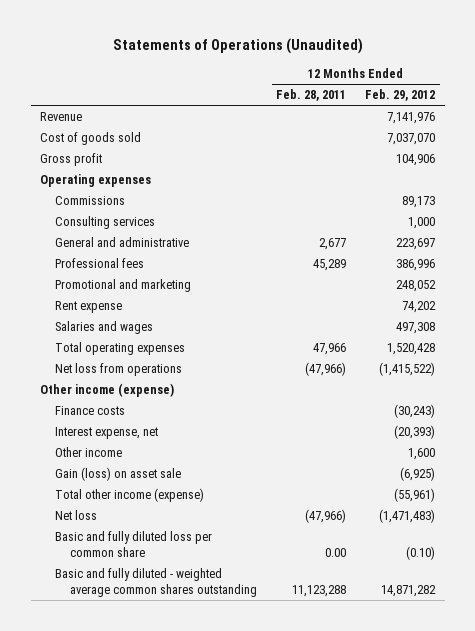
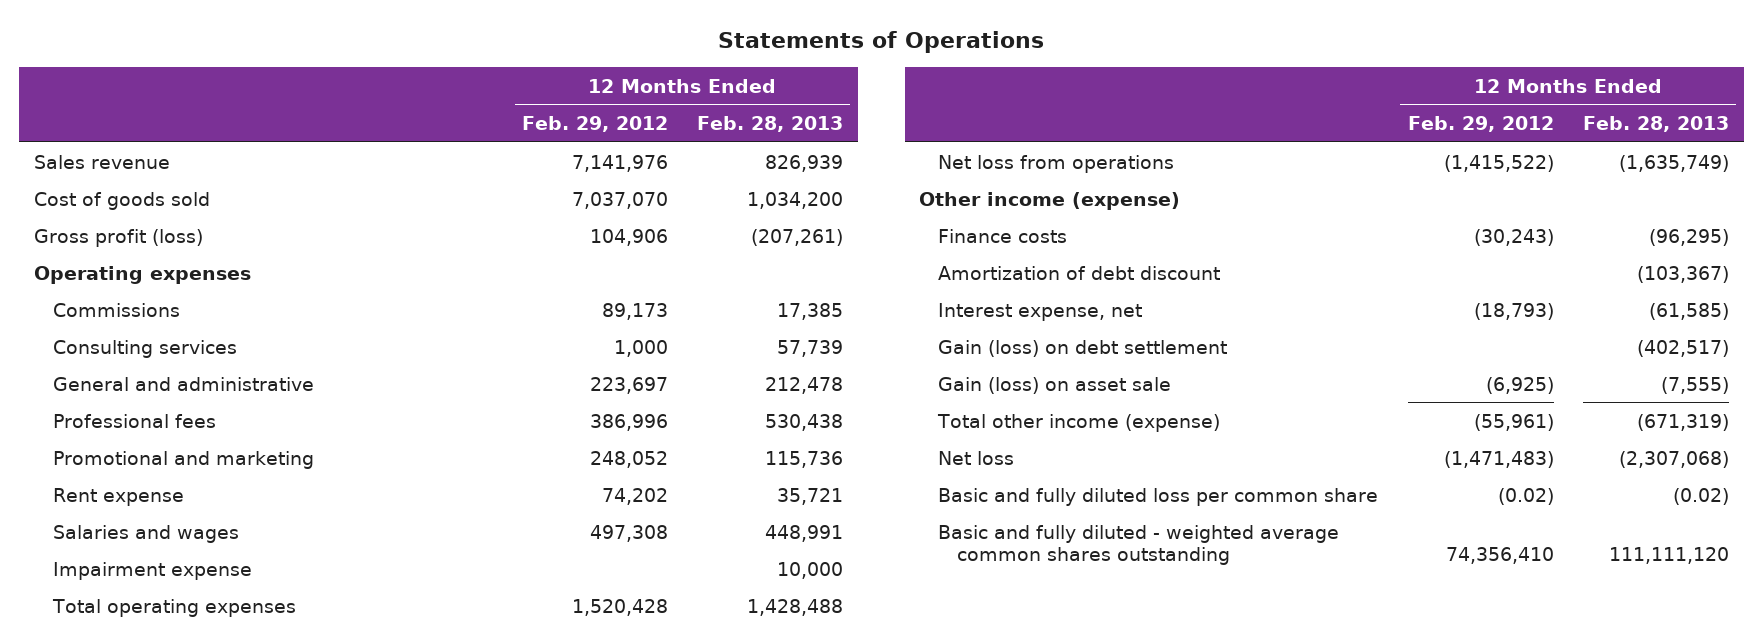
- Statements of Operations (Unaudited)
+ Statements of Operations
- | 12 Months Ended Feb. 28, 2011 | 12 Months Ended Feb. 29, 2012
+ | 12 Months Ended Feb. 29, 2012 | 12 Months Ended Feb. 28, 2013
- Revenue | | 7,141,976
+ Sales revenue | 7,141,976 | 826,939
- Gross profit | | 104,906
+ Gross profit (loss) | 104,906 | (207,261)
+ Impairment expense | | 10,000
- Interest expense, net | | (20,393)
- Other income | | 1,600
+ Amortization of debt discount | | (103,367)
+ Interest expense, net | (18,793) | (61,585)
+ Gain (loss) on debt settlement | | (402,517)
- Basic and fully diluted loss per common share | 0.00 | (0.10)
- Basic and fully diluted - weighted average common shares outstanding | 11,123,288 | 14,871,282
+ Basic and fully diluted loss per common share | (0.02) | (0.02)
+ Basic and fully diluted - weighted average common shares outstanding | 74,356,410 | 111,111,120

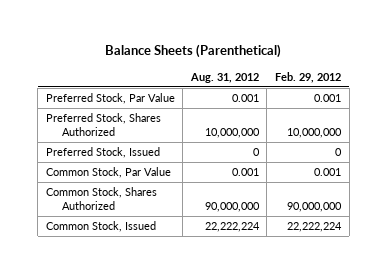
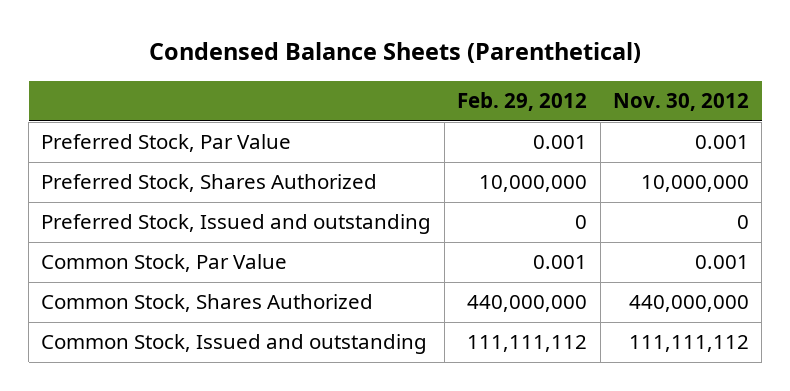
- Balance Sheets (Parenthetical)
+ Condensed Balance Sheets (Parenthetical)
- | Aug. 31, 2012 | Feb. 29, 2012
+ | Feb. 29, 2012 | Nov. 30, 2012
- Preferred Stock, Issued | 0 | 0
+ Preferred Stock, Issued and outstanding | 0 | 0
- Common Stock, Shares Authorized | 90,000,000 | 90,000,000
- Common Stock, Issued | 22,222,224 | 22,222,224
+ Common Stock, Shares Authorized | 440,000,000 | 440,000,000
+ Common Stock, Issued and outstanding | 111,111,112 | 111,111,112

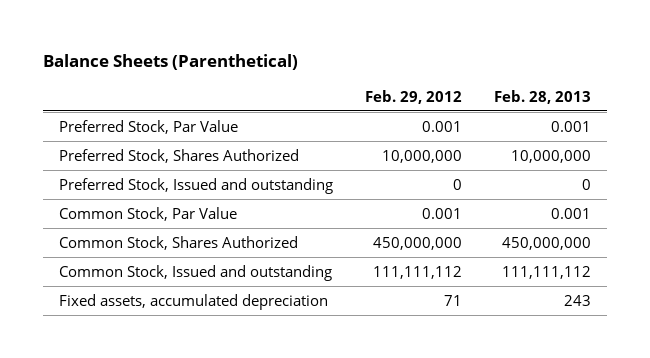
- Condensed Balance Sheets (Parenthetical)
+ Balance Sheets (Parenthetical)
- | Feb. 29, 2012 | Nov. 30, 2012
+ | Feb. 29, 2012 | Feb. 28, 2013
- Common Stock, Shares Authorized | 440,000,000 | 440,000,000
+ Common Stock, Shares Authorized | 450,000,000 | 450,000,000
+ Fixed assets, accumulated depreciation | 71 | 243

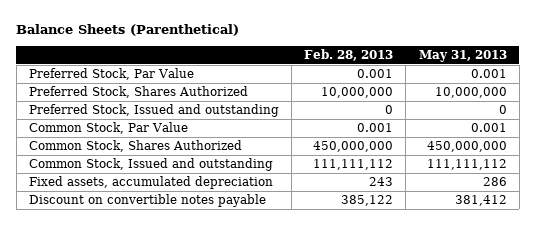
- | Feb. 29, 2012 | Feb. 28, 2013
+ | Feb. 28, 2013 | May 31, 2013
+ Discount on convertible notes payable | 385,122 | 381,412

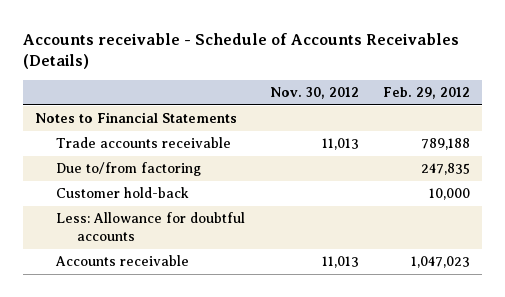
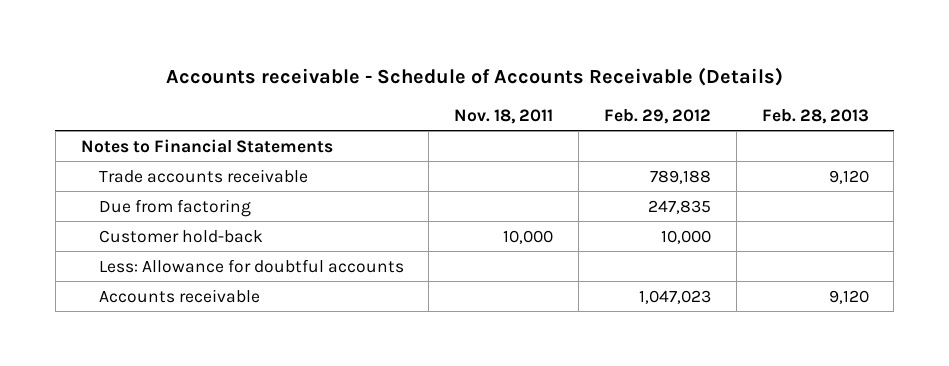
- Accounts receivable - Schedule of Accounts Receivables (Details)
+ Accounts receivable - Schedule of Accounts Receivable (Details)
- | Nov. 30, 2012 | Feb. 29, 2012
+ | Nov. 18, 2011 | Feb. 29, 2012 | Feb. 28, 2013
- Due to/from factoring | | 247,835
+ Due from factoring | | 247,835 |

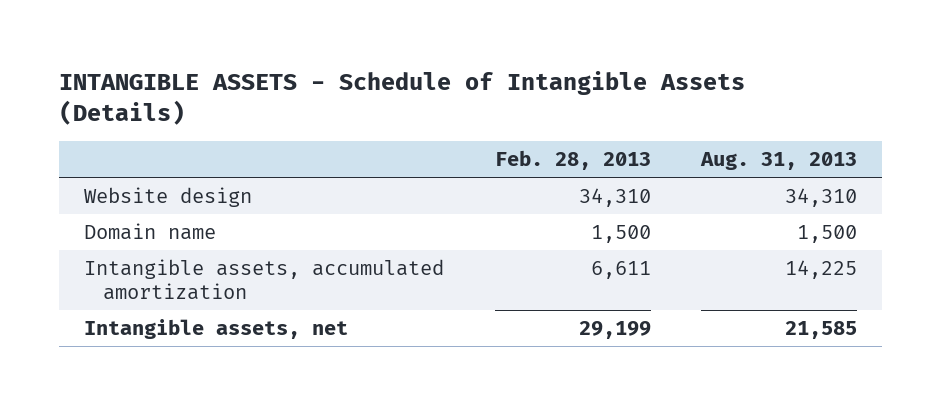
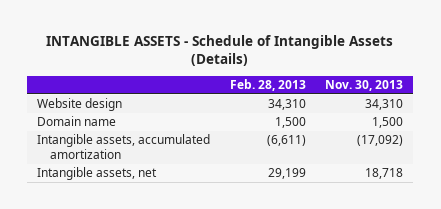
- | Feb. 28, 2013 | Aug. 31, 2013
+ | Feb. 28, 2013 | Nov. 30, 2013
- Intangible assets, accumulated amortization | 6,611 | 14,225
+ Intangible assets, accumulated amortization | (6,611) | (17,092)

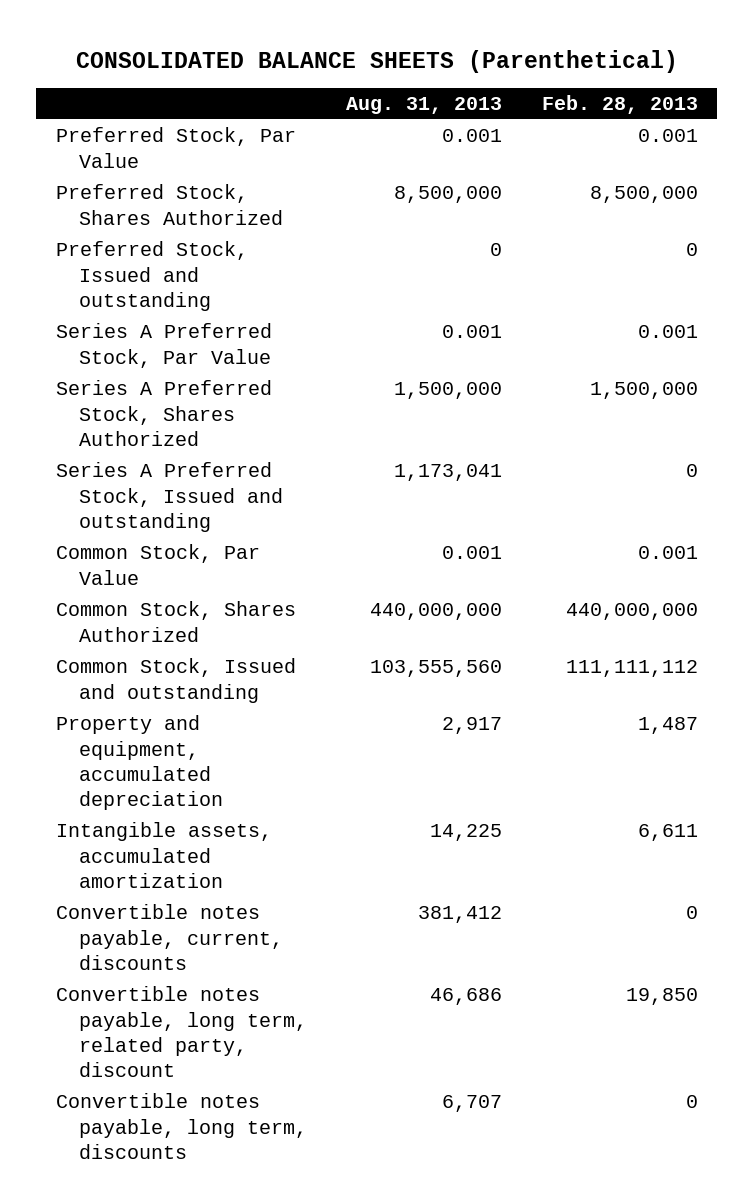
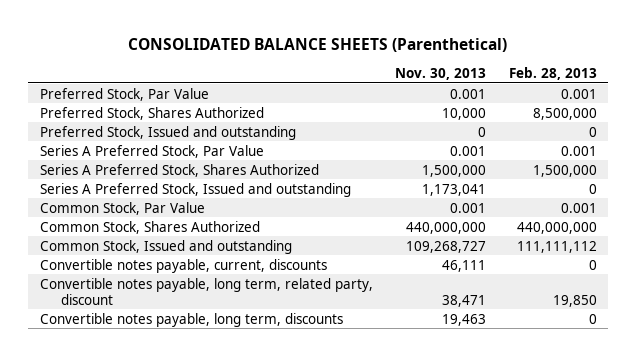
- | Aug. 31, 2013 | Feb. 28, 2013
+ | Nov. 30, 2013 | Feb. 28, 2013
- Property and equipment, accumulated depreciation | 2,917 | 1,487
- Intangible assets, accumulated amortization | 14,225 | 6,611

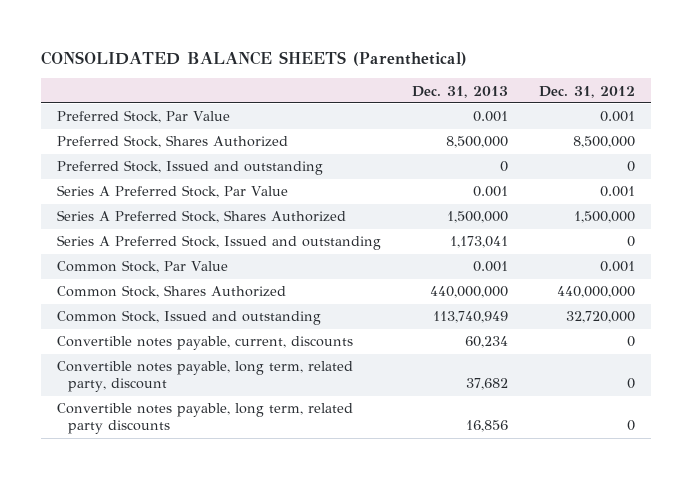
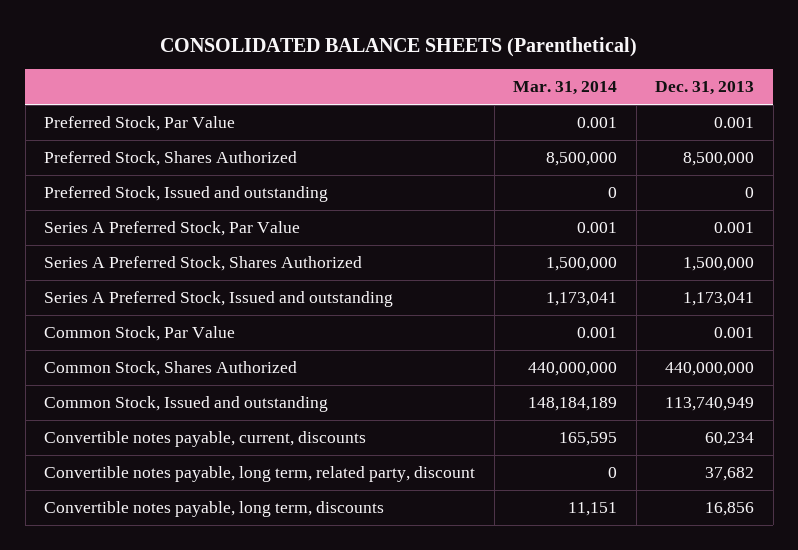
- | Dec. 31, 2013 | Dec. 31, 2012
+ | Mar. 31, 2014 | Dec. 31, 2013
- Convertible notes payable, long term, related party discounts | 16,856 | 0
+ Convertible notes payable, long term, discounts | 11,151 | 16,856

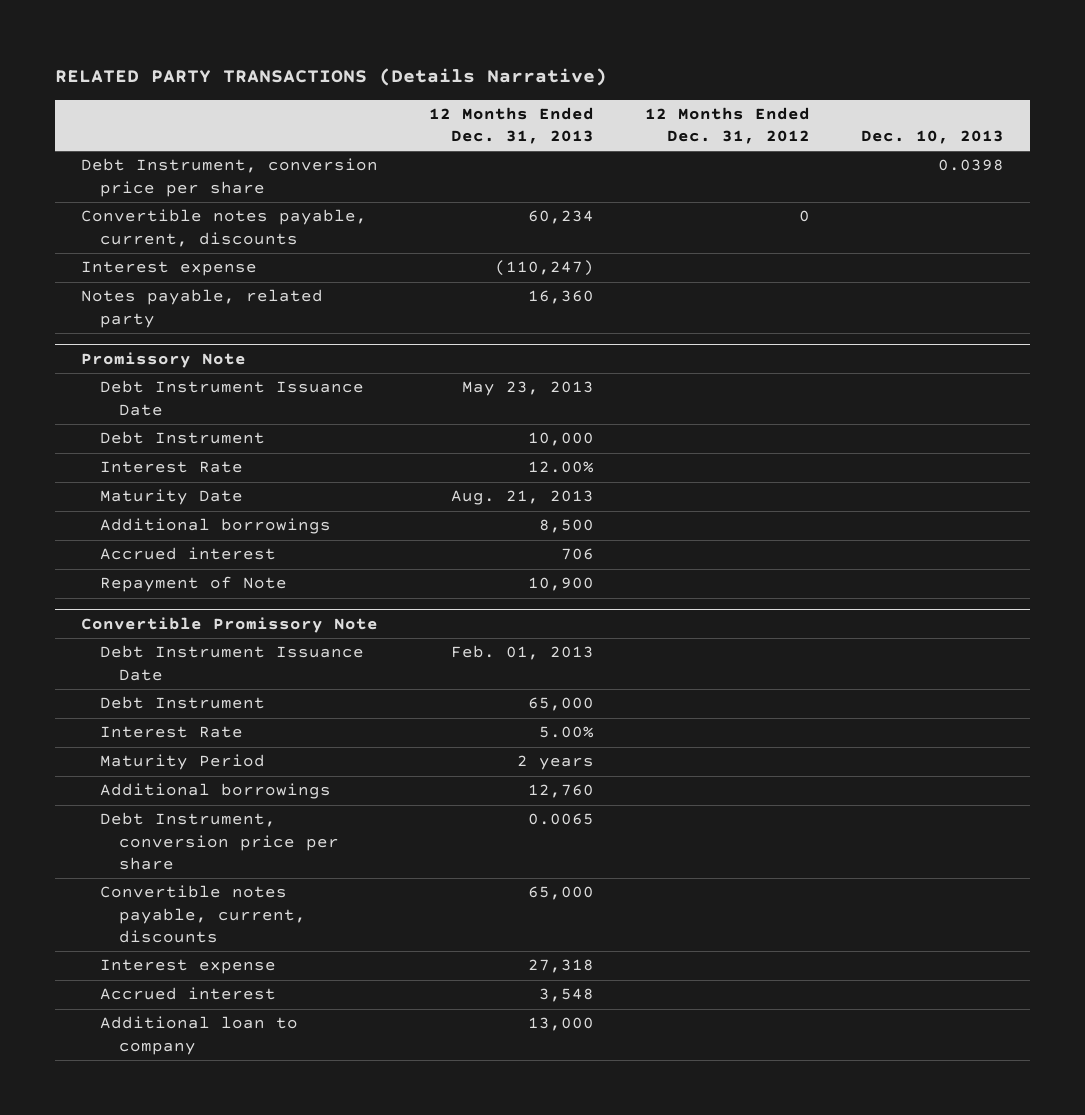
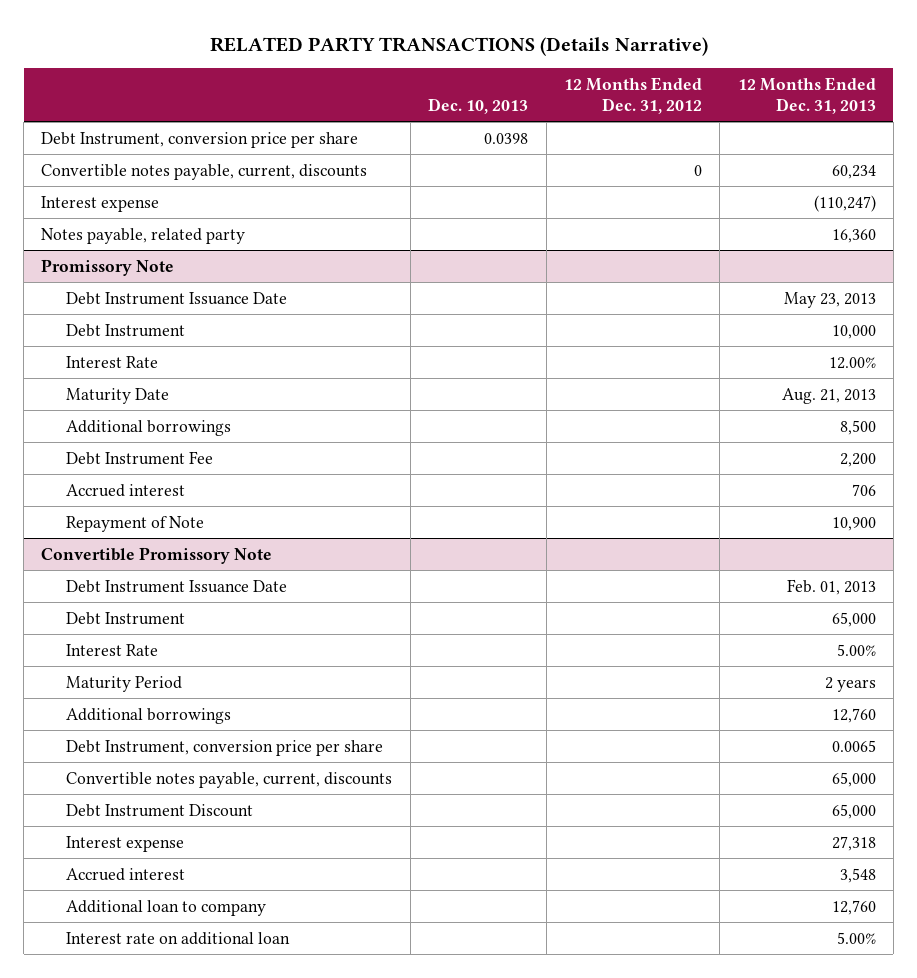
- | 12 Months Ended Dec. 31, 2013 | 12 Months Ended Dec. 31, 2012 | Dec. 10, 2013
+ | Dec. 10, 2013 | 12 Months Ended Dec. 31, 2012 | 12 Months Ended Dec. 31, 2013
@ Promissory Note
+ Debt Instrument Fee | | | 2,200
@ Convertible Promissory Note
+ Debt Instrument Discount | | | 65,000
- Additional loan to company | 13,000 | |
+ Additional loan to company | | | 12,760
+ Interest rate on additional loan | | | 5.00%

